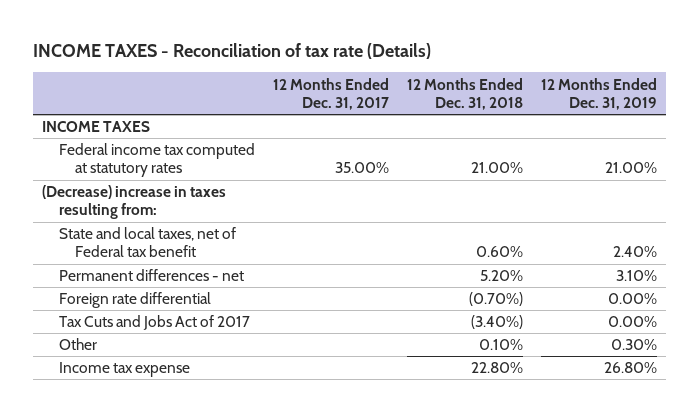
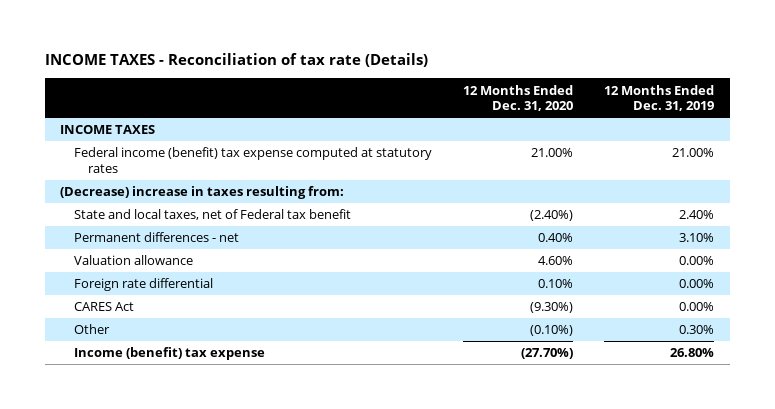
- | 12 Months Ended Dec. 31, 2017 | 12 Months Ended Dec. 31, 2018 | 12 Months Ended Dec. 31, 2019
+ | 12 Months Ended Dec. 31, 2020 | 12 Months Ended Dec. 31, 2019
- Federal income tax computed at statutory rates | 35.00% | 21.00% | 21.00%
+ Federal income (benefit) tax expense computed at statutory rates | 21.00% | 21.00%
+ Valuation allowance | 4.60% | 0.00%
- Tax Cuts and Jobs Act of 2017 | | (3.40%) | 0.00%
+ CARES Act | (9.30%) | 0.00%
- Income tax expense | | 22.80% | 26.80%
+ Income (benefit) tax expense | (27.70%) | 26.80%

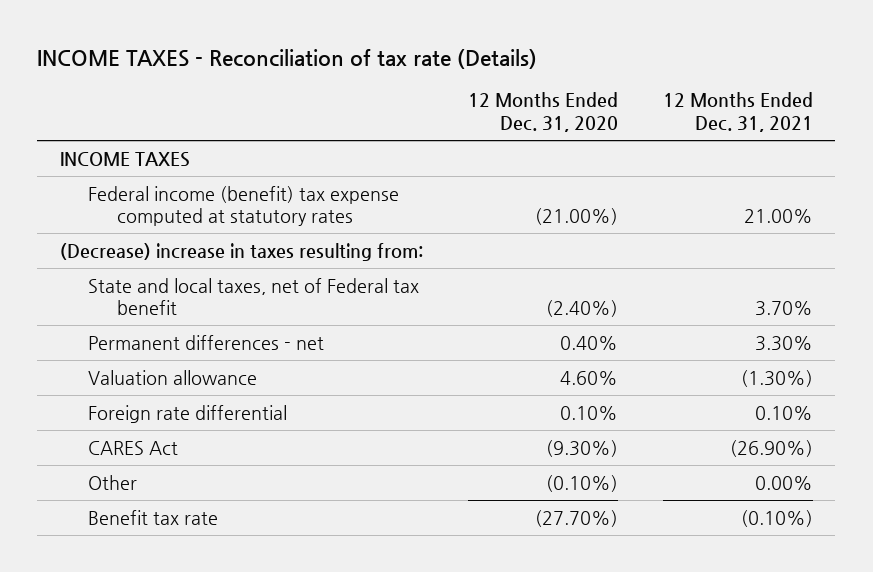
- | 12 Months Ended Dec. 31, 2020 | 12 Months Ended Dec. 31, 2019
+ | 12 Months Ended Dec. 31, 2020 | 12 Months Ended Dec. 31, 2021
- Federal income (benefit) tax expense computed at statutory rates | 21.00% | 21.00%
+ Federal income (benefit) tax expense computed at statutory rates | (21.00%) | 21.00%
- Income (benefit) tax expense | (27.70%) | 26.80%
+ Benefit tax rate | (27.70%) | (0.10%)

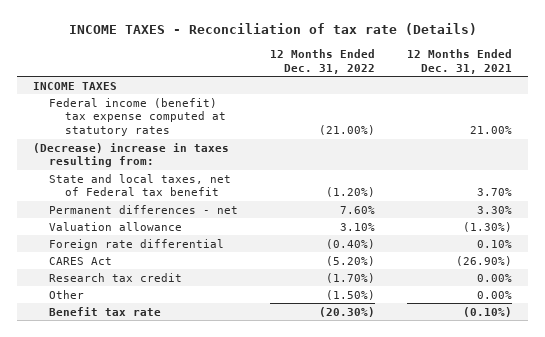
- | 12 Months Ended Dec. 31, 2020 | 12 Months Ended Dec. 31, 2021
+ | 12 Months Ended Dec. 31, 2022 | 12 Months Ended Dec. 31, 2021
+ Research tax credit | (1.70%) | 0.00%

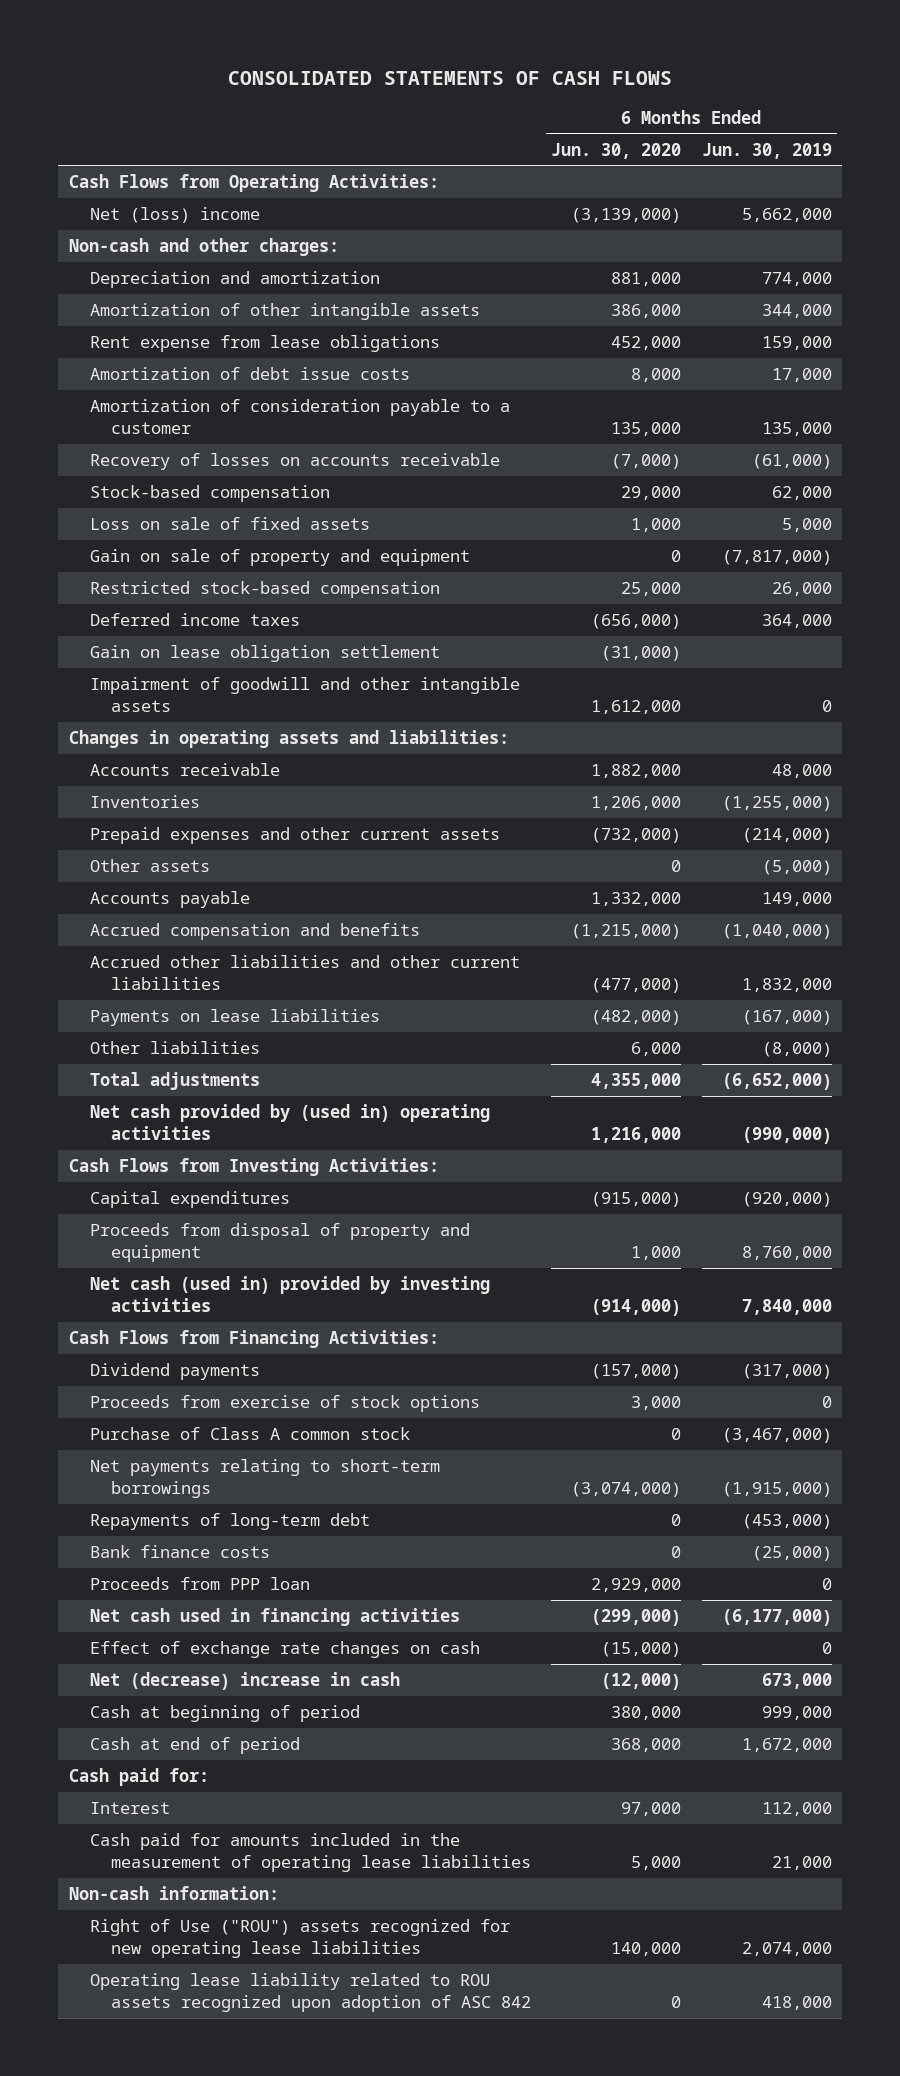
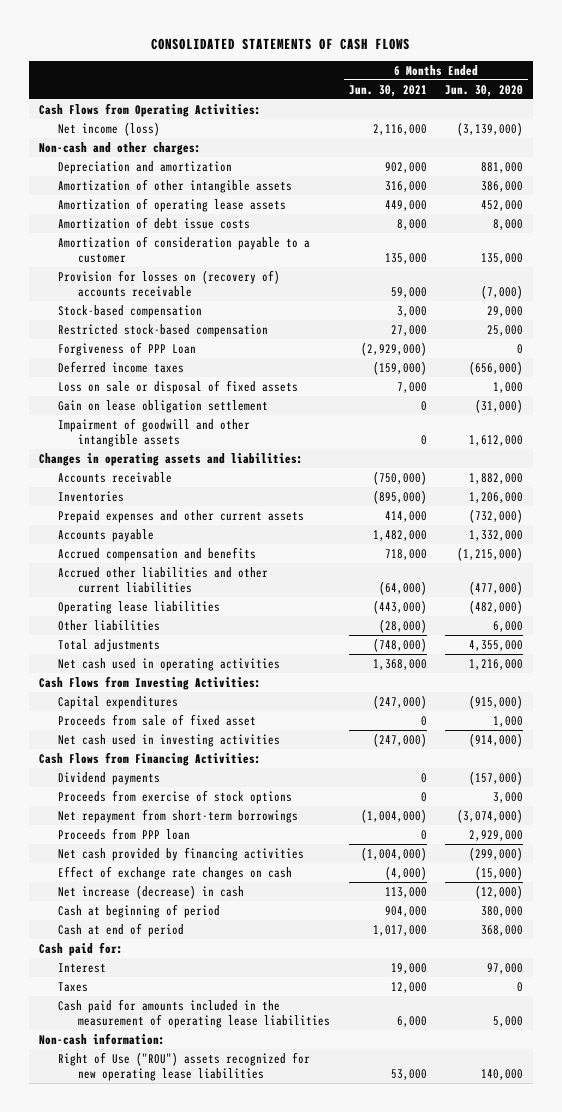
- | 6 Months Ended Jun. 30, 2020 | 6 Months Ended Jun. 30, 2019
+ | 6 Months Ended Jun. 30, 2021 | 6 Months Ended Jun. 30, 2020
- Net (loss) income | (3,139,000) | 5,662,000
+ Net income (loss) | 2,116,000 | (3,139,000)
- Rent expense from lease obligations | 452,000 | 159,000
+ Amortization of operating lease assets | 449,000 | 452,000
- Recovery of losses on accounts receivable | (7,000) | (61,000)
+ Provision for losses on (recovery of) accounts receivable | 59,000 | (7,000)
- Loss on sale of fixed assets | 1,000 | 5,000
- Gain on sale of property and equipment | 0 | (7,817,000)
+ Forgiveness of PPP Loan | (2,929,000) | 0
+ Loss on sale or disposal of fixed assets | 7,000 | 1,000
- Other assets | 0 | (5,000)
- Payments on lease liabilities | (482,000) | (167,000)
+ Operating lease liabilities | (443,000) | (482,000)
- Net cash provided by (used in) operating activities | 1,216,000 | (990,000)
+ Net cash used in operating activities | 1,368,000 | 1,216,000
- Proceeds from disposal of property and equipment | 1,000 | 8,760,000
- Net cash (used in) provided by investing activities | (914,000) | 7,840,000
+ Proceeds from sale of fixed asset | 0 | 1,000
+ Net cash used in investing activities | (247,000) | (914,000)
- Purchase of Class A common stock | 0 | (3,467,000)
- Net payments relating to short-term borrowings | (3,074,000) | (1,915,000)
- Repayments of long-term debt | 0 | (453,000)
- Bank finance costs | 0 | (25,000)
+ Net repayment from short-term borrowings | (1,004,000) | (3,074,000)
- Net cash used in financing activities | (299,000) | (6,177,000)
+ Net cash provided by financing activities | (1,004,000) | (299,000)
- Net (decrease) increase in cash | (12,000) | 673,000
+ Net increase (decrease) in cash | 113,000 | (12,000)
+ Taxes | 12,000 | 0
- Operating lease liability related to ROU assets recognized upon adoption of ASC 842 | 0 | 418,000

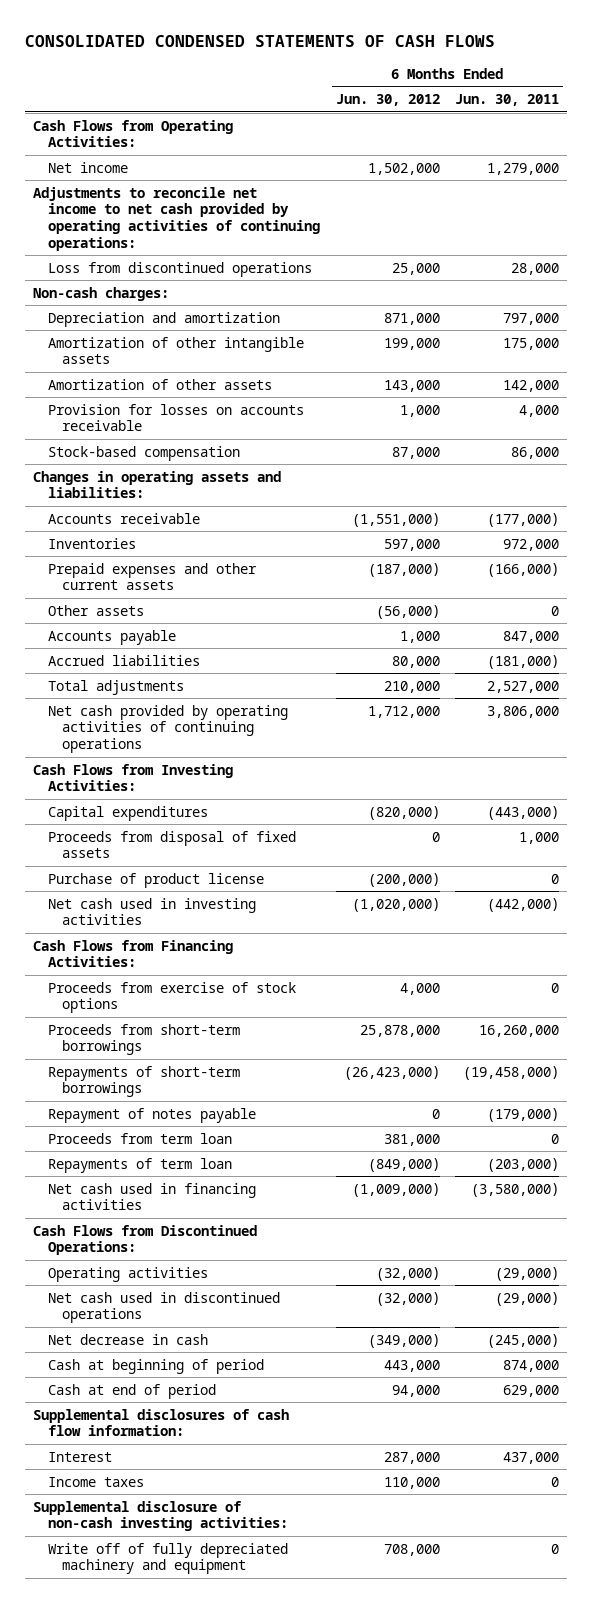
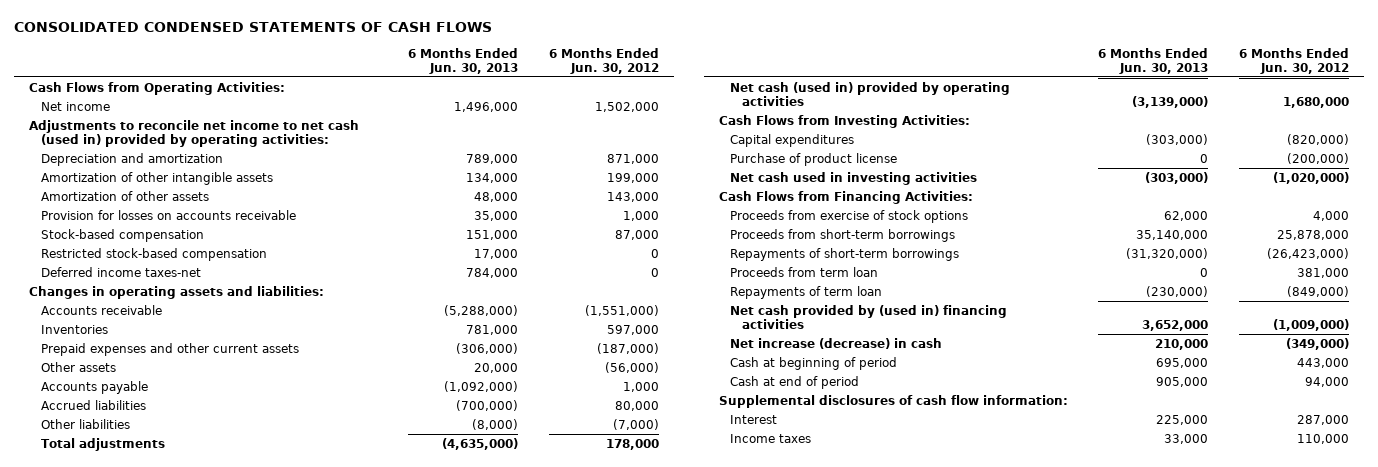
- | 6 Months Ended Jun. 30, 2012 | 6 Months Ended Jun. 30, 2011
+ | 6 Months Ended Jun. 30, 2013 | 6 Months Ended Jun. 30, 2012
- Adjustments to reconcile net income to net cash provided by operating activities of continuing operations:
- Loss from discontinued operations | 25,000 | 28,000
- Non-cash charges:
+ Adjustments to reconcile net income to net cash (used in) provided by operating activities:
+ Restricted stock-based compensation | 17,000 | 0
+ Deferred income taxes-net | 784,000 | 0
- Total adjustments | 210,000 | 2,527,000
- Net cash provided by operating activities of continuing operations | 1,712,000 | 3,806,000
+ Other liabilities | (8,000) | (7,000)
+ Total adjustments | (4,635,000) | 178,000
+ Net cash (used in) provided by operating activities | (3,139,000) | 1,680,000
- Proceeds from disposal of fixed assets | 0 | 1,000
- Repayment of notes payable | 0 | (179,000)
- Net cash used in financing activities | (1,009,000) | (3,580,000)
- Cash Flows from Discontinued Operations:
- Operating activities | (32,000) | (29,000)
- Net cash used in discontinued operations | (32,000) | (29,000)
- Net decrease in cash | (349,000) | (245,000)
+ Net cash provided by (used in) financing activities | 3,652,000 | (1,009,000)
+ Net increase (decrease) in cash | 210,000 | (349,000)
- Supplemental disclosure of non-cash investing activities:
- Write off of fully depreciated machinery and equipment | 708,000 | 0

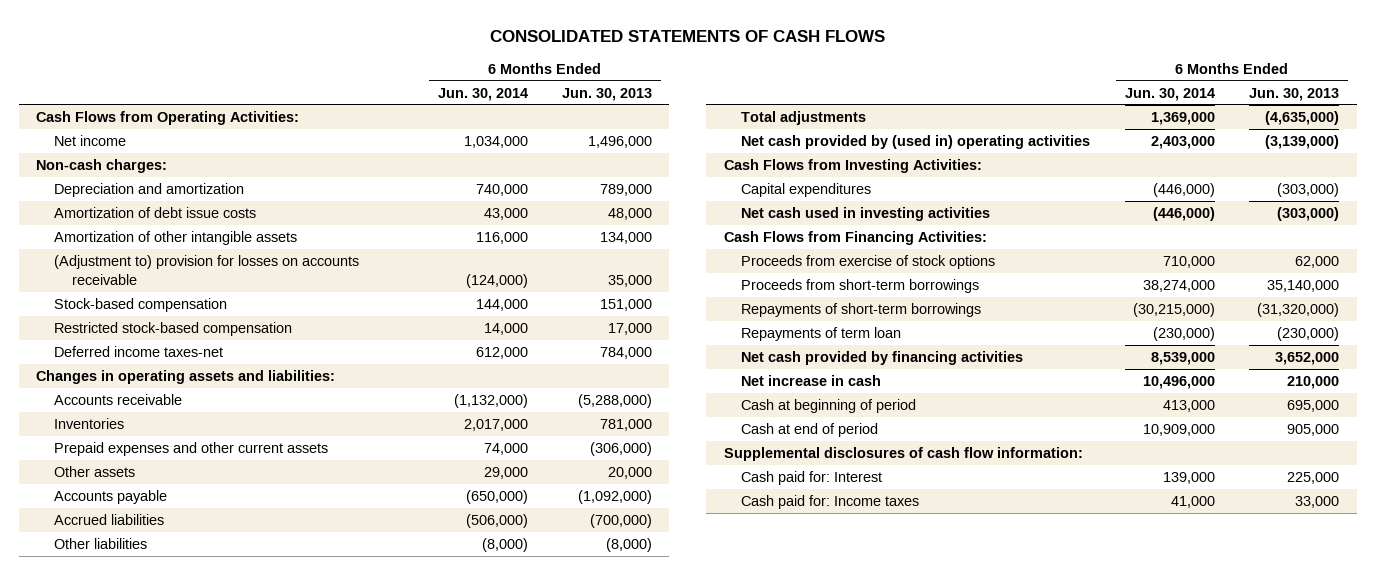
- CONSOLIDATED CONDENSED STATEMENTS OF CASH FLOWS
+ CONSOLIDATED STATEMENTS OF CASH FLOWS
- | 6 Months Ended Jun. 30, 2013 | 6 Months Ended Jun. 30, 2012
+ | 6 Months Ended Jun. 30, 2014 | 6 Months Ended Jun. 30, 2013
- Adjustments to reconcile net income to net cash (used in) provided by operating activities:
+ Non-cash charges:
+ Amortization of debt issue costs | 43,000 | 48,000
- Amortization of other assets | 48,000 | 143,000
- Provision for losses on accounts receivable | 35,000 | 1,000
+ (Adjustment to) provision for losses on accounts receivable | (124,000) | 35,000
- Net cash (used in) provided by operating activities | (3,139,000) | 1,680,000
+ Net cash provided by (used in) operating activities | 2,403,000 | (3,139,000)
- Purchase of product license | 0 | (200,000)
- Proceeds from term loan | 0 | 381,000
- Net cash provided by (used in) financing activities | 3,652,000 | (1,009,000)
- Net increase (decrease) in cash | 210,000 | (349,000)
+ Net cash provided by financing activities | 8,539,000 | 3,652,000
+ Net increase in cash | 10,496,000 | 210,000
- Interest | 225,000 | 287,000
- Income taxes | 33,000 | 110,000
+ Cash paid for: Interest | 139,000 | 225,000
+ Cash paid for: Income taxes | 41,000 | 33,000

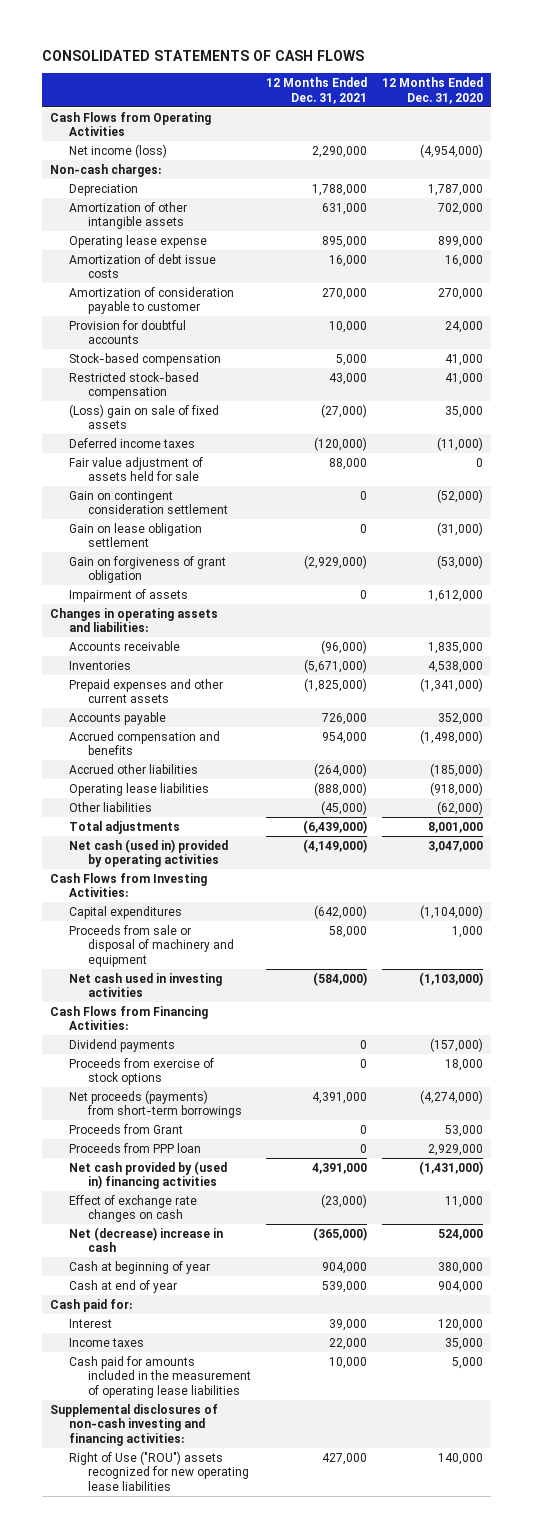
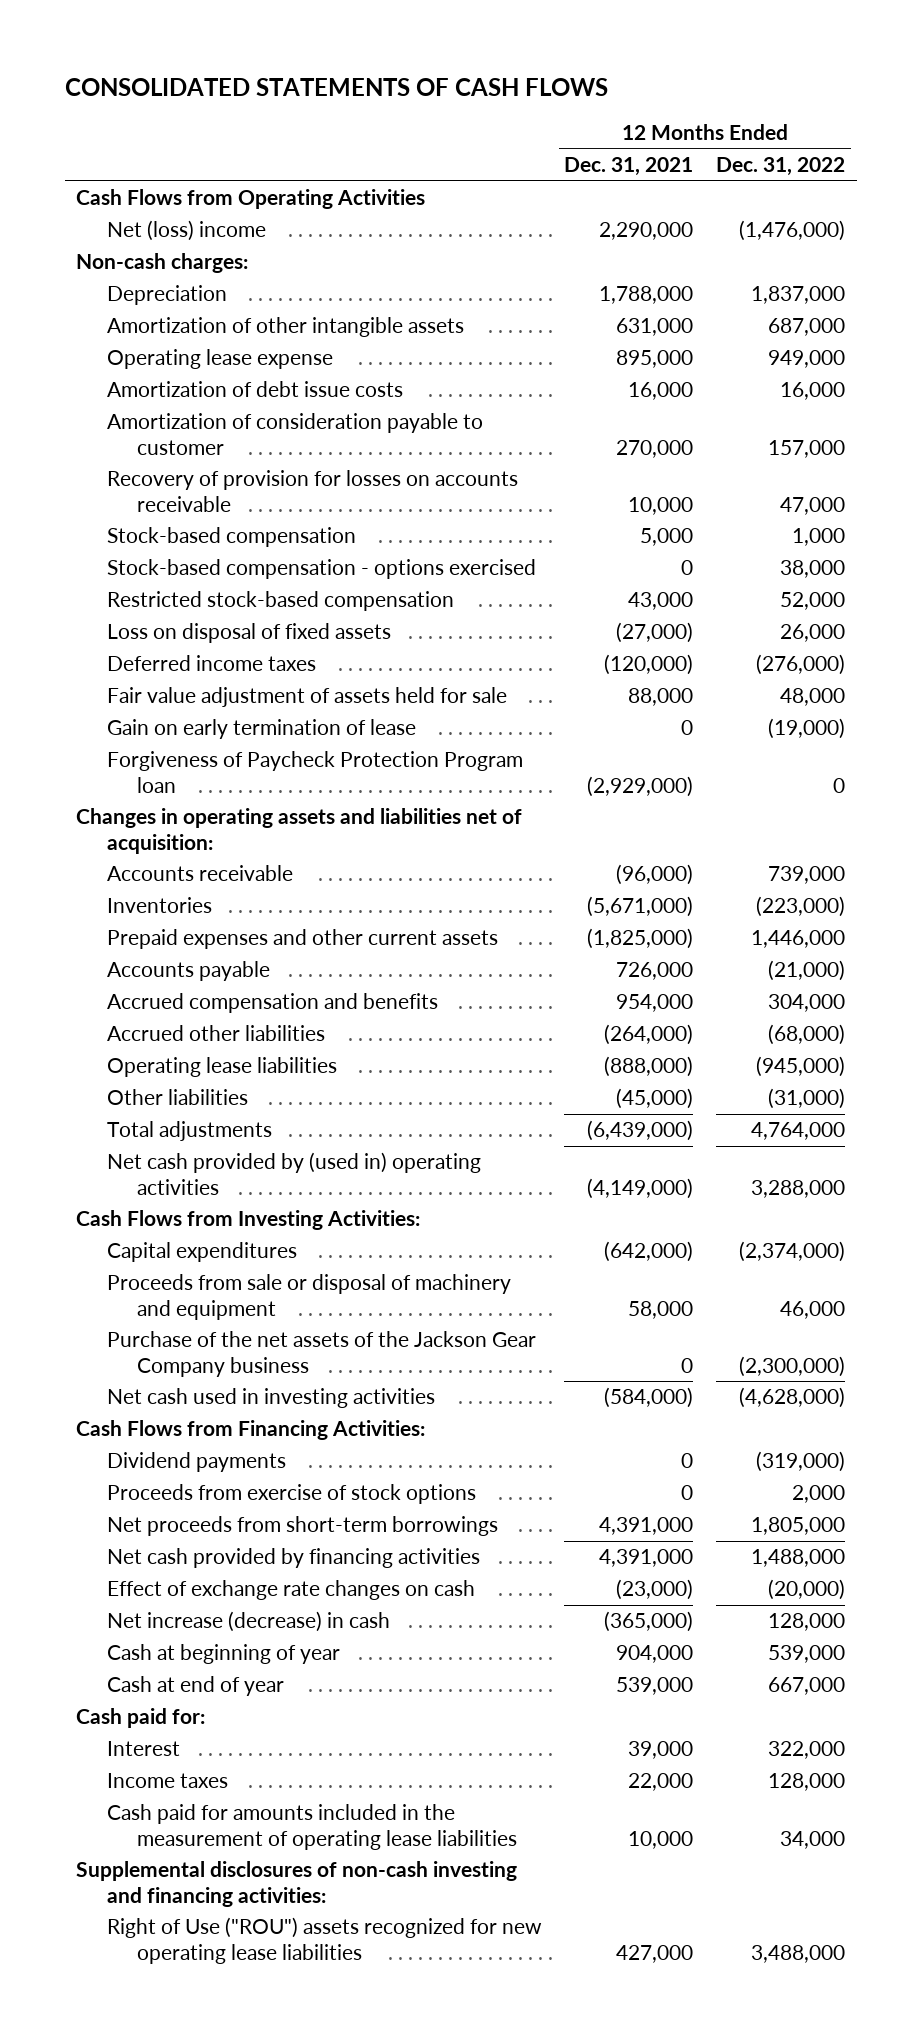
- | 12 Months Ended Dec. 31, 2021 | 12 Months Ended Dec. 31, 2020
+ | 12 Months Ended Dec. 31, 2021 | 12 Months Ended Dec. 31, 2022
- Net income (loss) | 2,290,000 | (4,954,000)
+ Net (loss) income | 2,290,000 | (1,476,000)
- Provision for doubtful accounts | 10,000 | 24,000
+ Recovery of provision for losses on accounts receivable | 10,000 | 47,000
+ Stock-based compensation - options exercised | 0 | 38,000
- (Loss) gain on sale of fixed assets | (27,000) | 35,000
+ Loss on disposal of fixed assets | (27,000) | 26,000
- Gain on contingent consideration settlement | 0 | (52,000)
- Gain on lease obligation settlement | 0 | (31,000)
- Gain on forgiveness of grant obligation | (2,929,000) | (53,000)
- Impairment of assets | 0 | 1,612,000
- Changes in operating assets and liabilities:
+ Gain on early termination of lease | 0 | (19,000)
+ Forgiveness of Paycheck Protection Program loan | (2,929,000) | 0
+ Changes in operating assets and liabilities net of acquisition:
- Net cash (used in) provided by operating activities | (4,149,000) | 3,047,000
+ Net cash provided by (used in) operating activities | (4,149,000) | 3,288,000
+ Purchase of the net assets of the Jackson Gear Company business | 0 | (2,300,000)
- Net proceeds (payments) from short-term borrowings | 4,391,000 | (4,274,000)
- Proceeds from Grant | 0 | 53,000
- Proceeds from PPP loan | 0 | 2,929,000
- Net cash provided by (used in) financing activities | 4,391,000 | (1,431,000)
+ Net proceeds from short-term borrowings | 4,391,000 | 1,805,000
+ Net cash provided by financing activities | 4,391,000 | 1,488,000
- Net (decrease) increase in cash | (365,000) | 524,000
+ Net increase (decrease) in cash | (365,000) | 128,000

